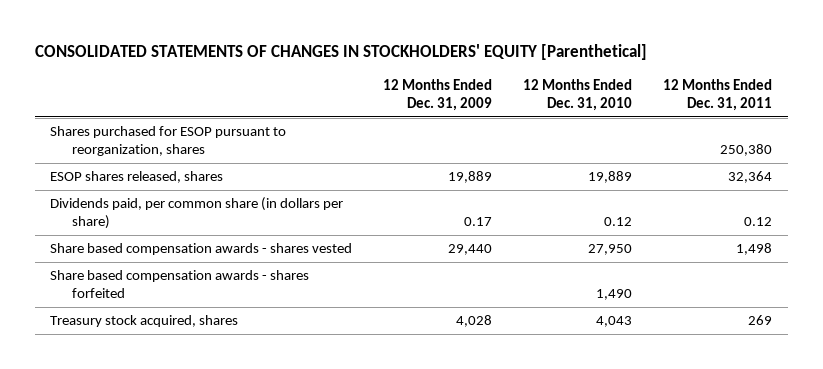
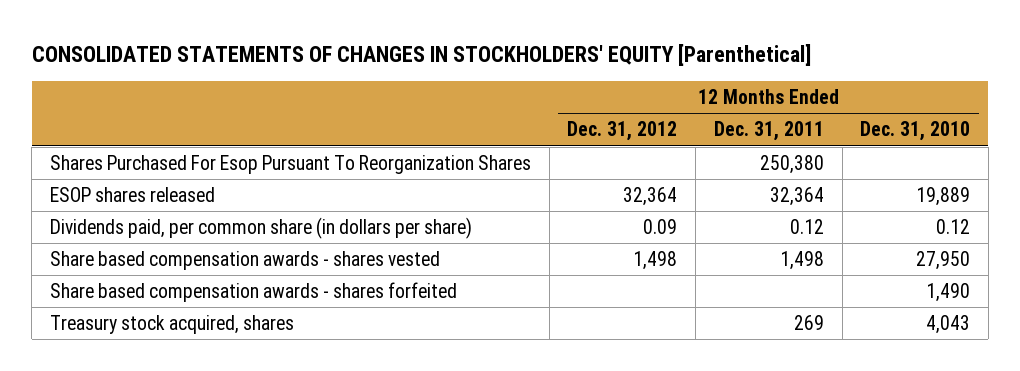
- | 12 Months Ended Dec. 31, 2009 | 12 Months Ended Dec. 31, 2010 | 12 Months Ended Dec. 31, 2011
+ | 12 Months Ended Dec. 31, 2012 | 12 Months Ended Dec. 31, 2011 | 12 Months Ended Dec. 31, 2010
- Shares purchased for ESOP pursuant to reorganization, shares | | | 250,380
- ESOP shares released, shares | 19,889 | 19,889 | 32,364
+ Shares Purchased For Esop Pursuant To Reorganization Shares | | 250,380 |
+ ESOP shares released | 32,364 | 32,364 | 19,889

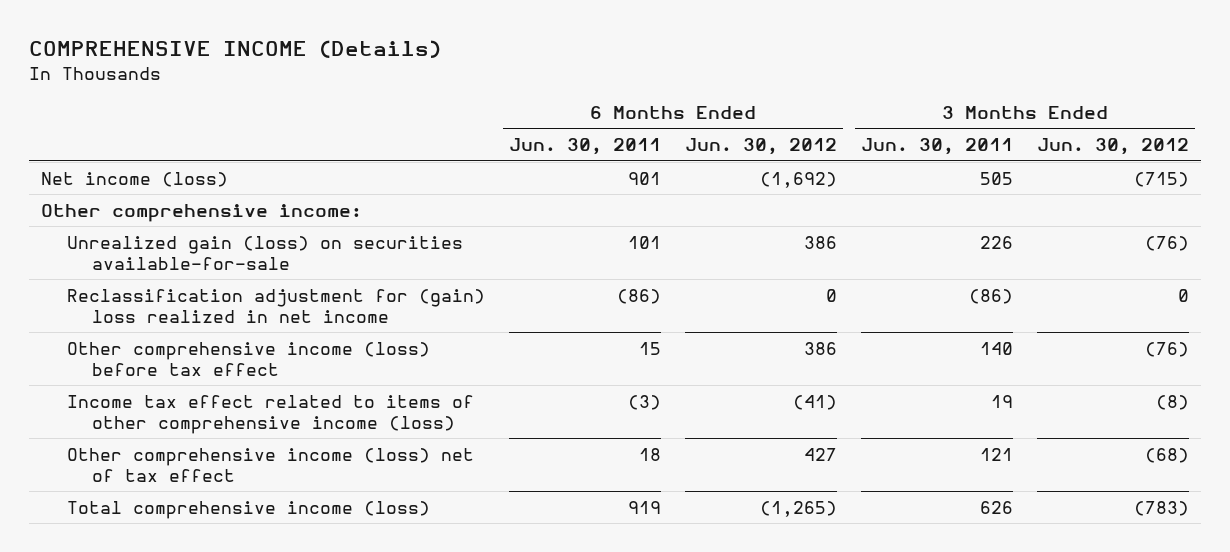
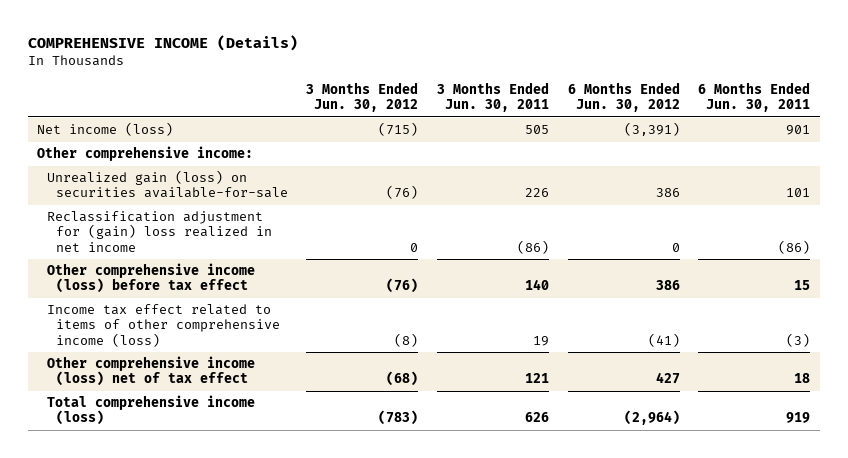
- | 6 Months Ended Jun. 30, 2011 | 6 Months Ended Jun. 30, 2012 | 3 Months Ended Jun. 30, 2011 | 3 Months Ended Jun. 30, 2012
+ | 3 Months Ended Jun. 30, 2012 | 3 Months Ended Jun. 30, 2011 | 6 Months Ended Jun. 30, 2012 | 6 Months Ended Jun. 30, 2011
- Net income (loss) | 901 | (1,692) | 505 | (715)
+ Net income (loss) | (715) | 505 | (3,391) | 901
- Total comprehensive income (loss) | 919 | (1,265) | 626 | (783)
+ Total comprehensive income (loss) | (783) | 626 | (2,964) | 919

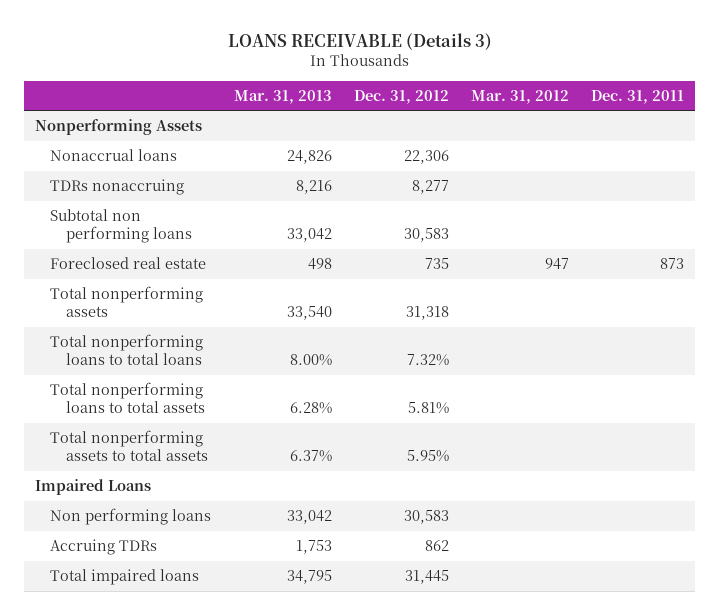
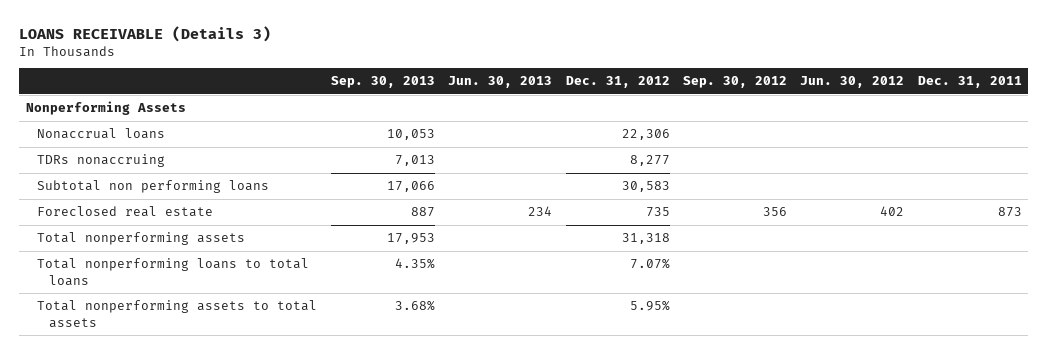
- | Mar. 31, 2013 | Dec. 31, 2012 | Mar. 31, 2012 | Dec. 31, 2011
+ | Sep. 30, 2013 | Jun. 30, 2013 | Dec. 31, 2012 | Sep. 30, 2012 | Jun. 30, 2012 | Dec. 31, 2011
- Total nonperforming loans to total loans | 8.00% | 7.32% | |
- Total nonperforming loans to total assets | 6.28% | 5.81% | |
+ Total nonperforming loans to total loans | 4.35% | | 7.07% | | |
- Impaired Loans
- Non performing loans | 33,042 | 30,583 | |
- Accruing TDRs | 1,753 | 862 | |
- Total impaired loans | 34,795 | 31,445 | |

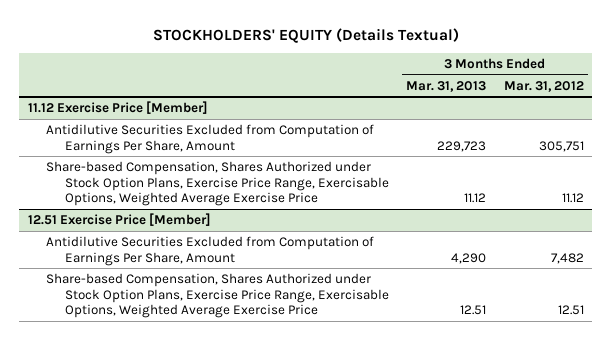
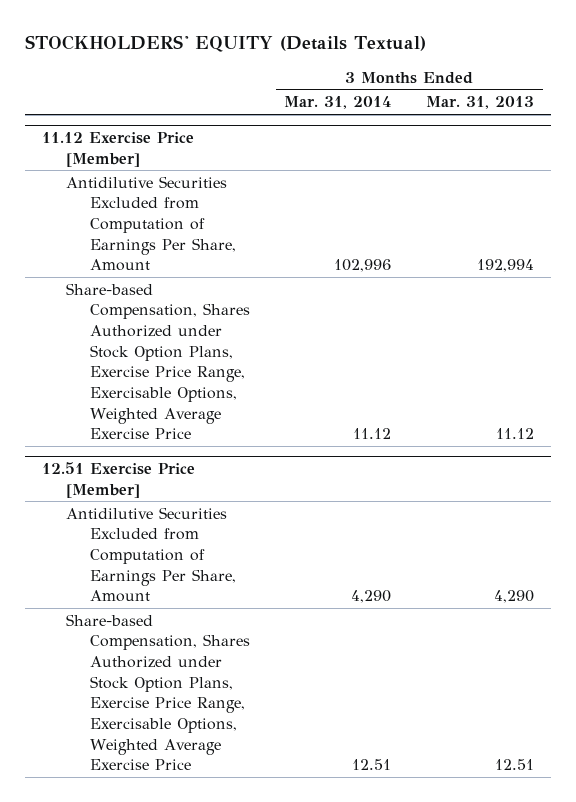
- | 3 Months Ended Mar. 31, 2013 | 3 Months Ended Mar. 31, 2012
+ | 3 Months Ended Mar. 31, 2014 | 3 Months Ended Mar. 31, 2013
@ 11.12 Exercise Price [Member]
- Antidilutive Securities Excluded from Computation of Earnings Per Share, Amount | 229,723 | 305,751
+ Antidilutive Securities Excluded from Computation of Earnings Per Share, Amount | 102,996 | 192,994

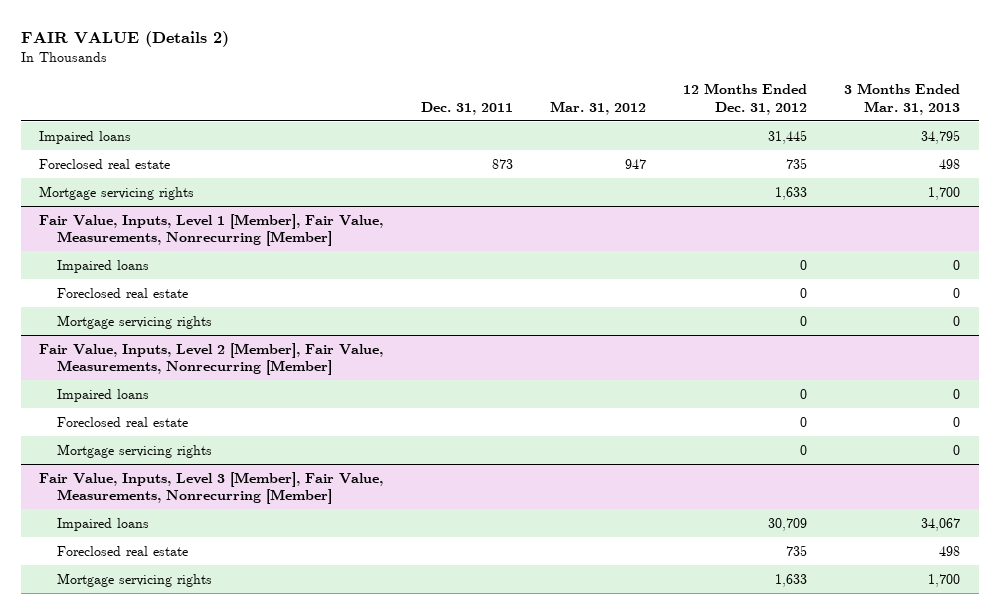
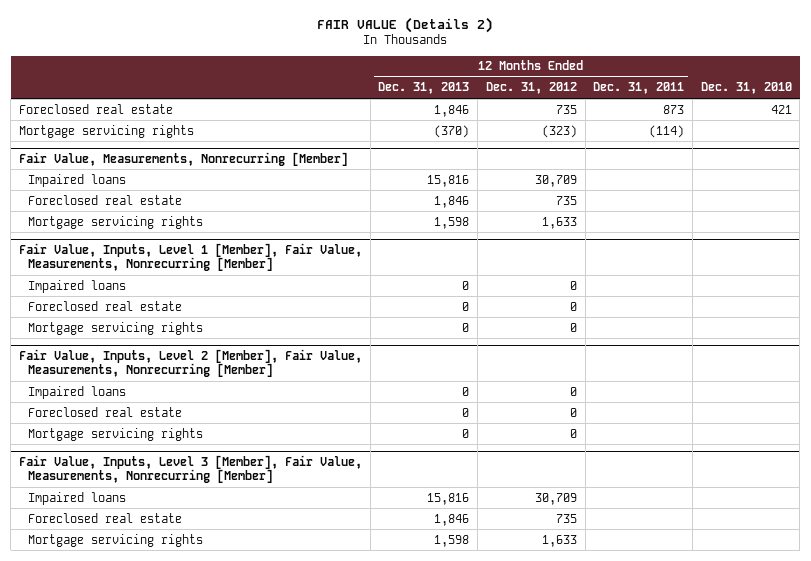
- | Dec. 31, 2011 | Mar. 31, 2012 | 12 Months Ended Dec. 31, 2012 | 3 Months Ended Mar. 31, 2013
+ | 12 Months Ended Dec. 31, 2013 | 12 Months Ended Dec. 31, 2012 | 12 Months Ended Dec. 31, 2011 | Dec. 31, 2010
- Impaired loans | | | 31,445 | 34,795
+ Mortgage servicing rights | (370) | (323) | (114) |
+ Fair Value, Measurements, Nonrecurring [Member]
+ Impaired loans | 15,816 | 30,709 | |
+ Foreclosed real estate | 1,846 | 735 | |

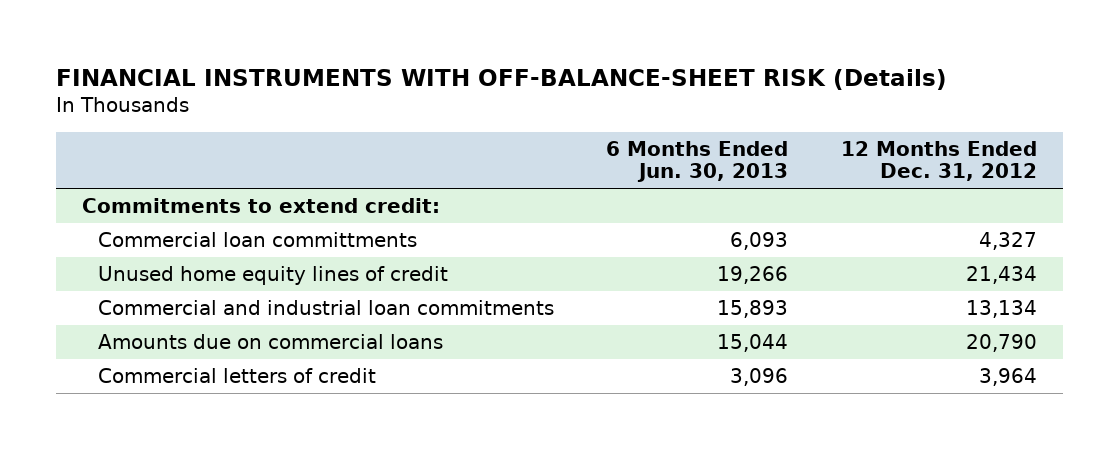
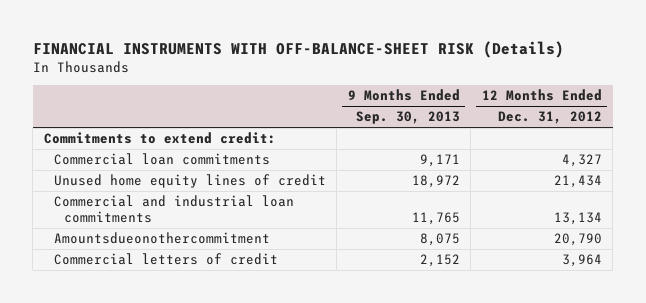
- | 6 Months Ended Jun. 30, 2013 | 12 Months Ended Dec. 31, 2012
+ | 9 Months Ended Sep. 30, 2013 | 12 Months Ended Dec. 31, 2012
- Commercial loan committments | 6,093 | 4,327
+ Commercial loan commitments | 9,171 | 4,327
- Amounts due on commercial loans | 15,044 | 20,790
+ Amountsdueonothercommitment | 8,075 | 20,790

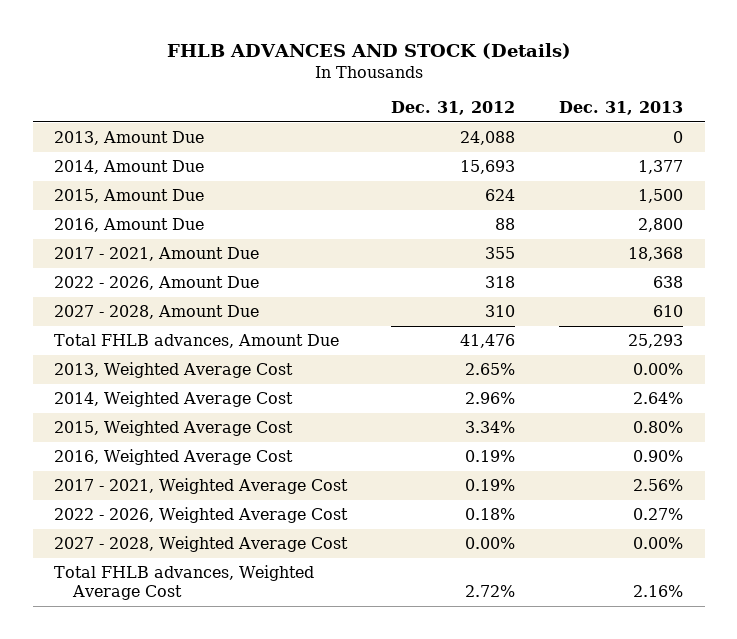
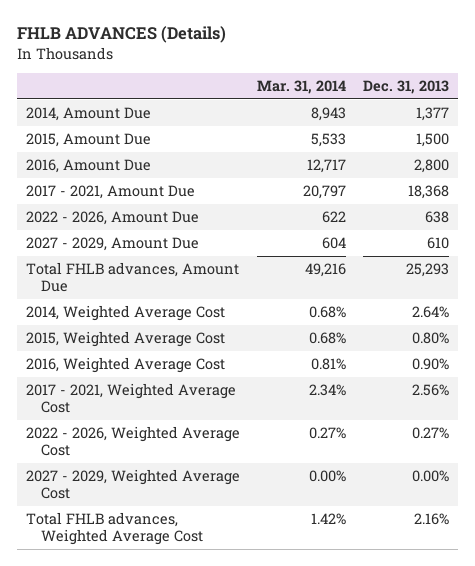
- FHLB ADVANCES AND STOCK (Details)
+ FHLB ADVANCES (Details)
- | Dec. 31, 2012 | Dec. 31, 2013
+ | Mar. 31, 2014 | Dec. 31, 2013
- 2013, Amount Due | 24,088 | 0
- 2027 - 2028, Amount Due | 310 | 610
+ 2027 - 2029, Amount Due | 604 | 610
- 2013, Weighted Average Cost | 2.65% | 0.00%
- 2027 - 2028, Weighted Average Cost | 0.00% | 0.00%
+ 2027 - 2029, Weighted Average Cost | 0.00% | 0.00%

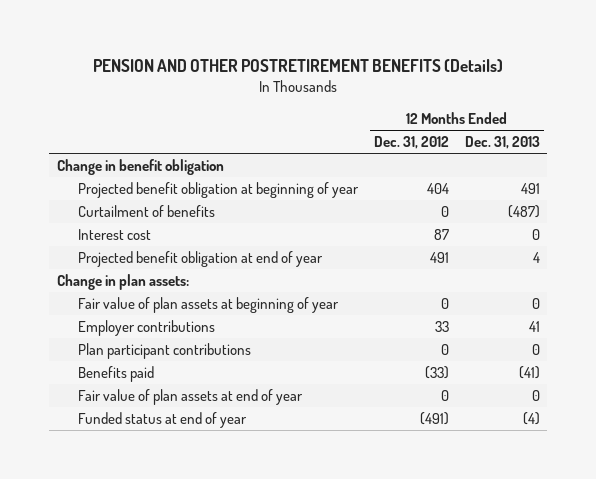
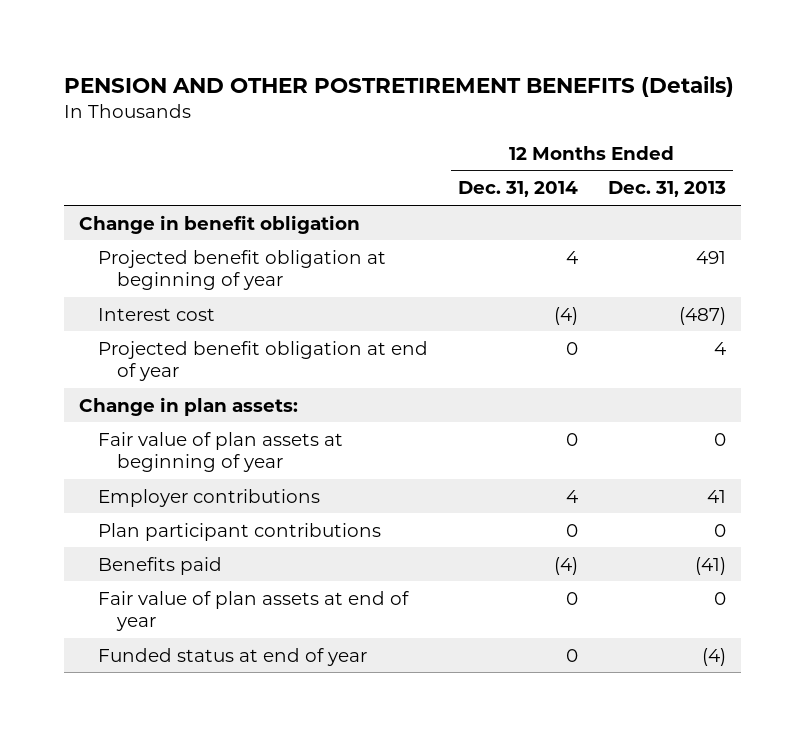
- | 12 Months Ended Dec. 31, 2012 | 12 Months Ended Dec. 31, 2013
+ | 12 Months Ended Dec. 31, 2014 | 12 Months Ended Dec. 31, 2013
- Curtailment of benefits | 0 | (487)
- Interest cost | 87 | 0
+ Interest cost | (4) | (487)

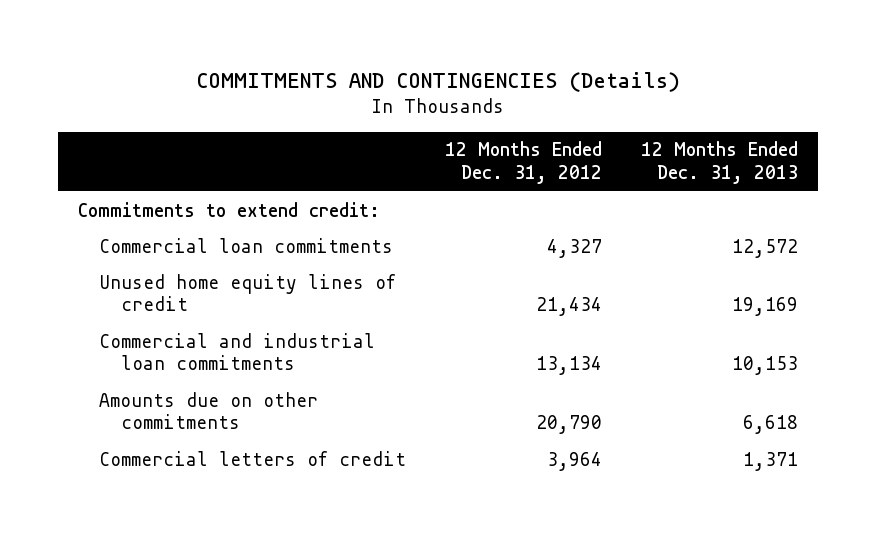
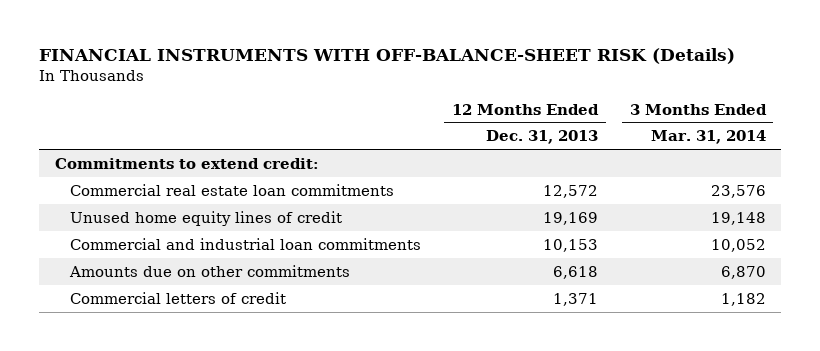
- COMMITMENTS AND CONTINGENCIES (Details)
+ FINANCIAL INSTRUMENTS WITH OFF-BALANCE-SHEET RISK (Details)
- | 12 Months Ended Dec. 31, 2012 | 12 Months Ended Dec. 31, 2013
+ | 12 Months Ended Dec. 31, 2013 | 3 Months Ended Mar. 31, 2014
- Commercial loan commitments | 4,327 | 12,572
+ Commercial real estate loan commitments | 12,572 | 23,576

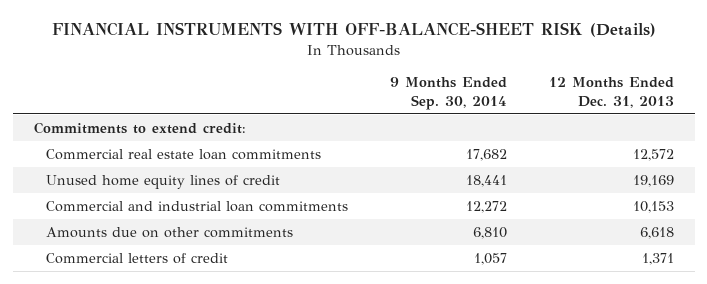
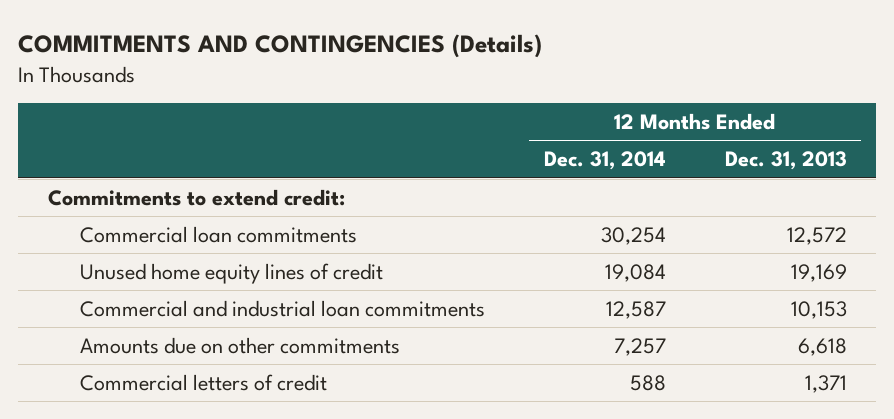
- FINANCIAL INSTRUMENTS WITH OFF-BALANCE-SHEET RISK (Details)
+ COMMITMENTS AND CONTINGENCIES (Details)
- | 9 Months Ended Sep. 30, 2014 | 12 Months Ended Dec. 31, 2013
+ | 12 Months Ended Dec. 31, 2014 | 12 Months Ended Dec. 31, 2013
- Commercial real estate loan commitments | 17,682 | 12,572
+ Commercial loan commitments | 30,254 | 12,572

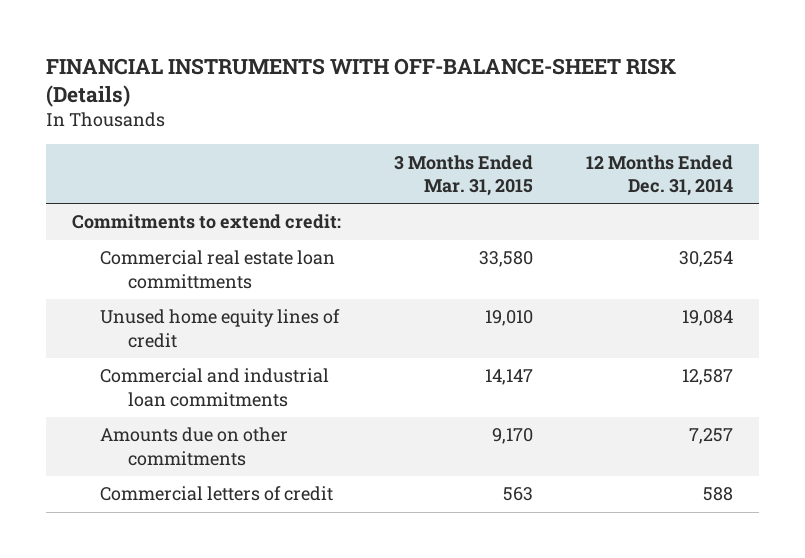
- COMMITMENTS AND CONTINGENCIES (Details)
+ FINANCIAL INSTRUMENTS WITH OFF-BALANCE-SHEET RISK (Details)
- | 12 Months Ended Dec. 31, 2014 | 12 Months Ended Dec. 31, 2013
+ | 3 Months Ended Mar. 31, 2015 | 12 Months Ended Dec. 31, 2014
- Commercial loan commitments | 30,254 | 12,572
+ Commercial real estate loan committments | 33,580 | 30,254

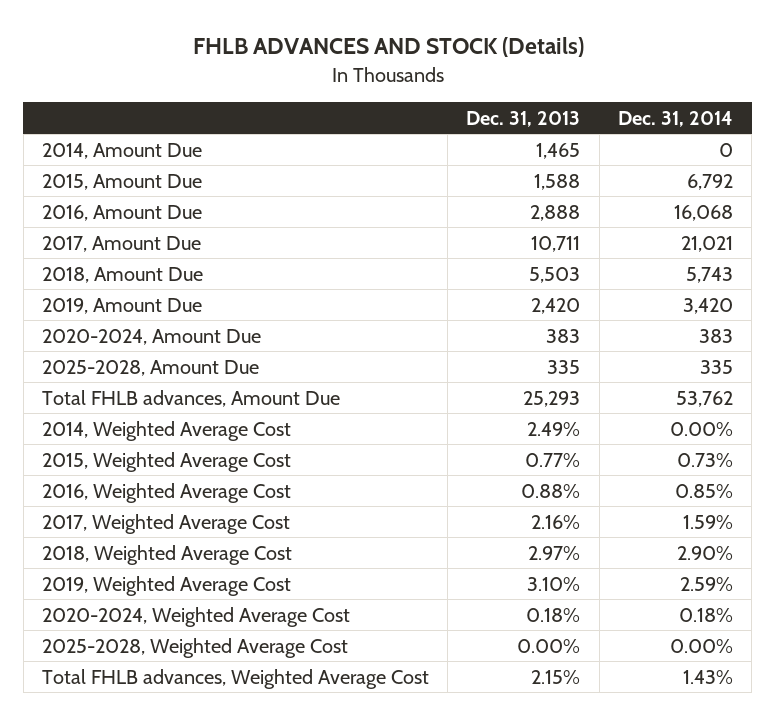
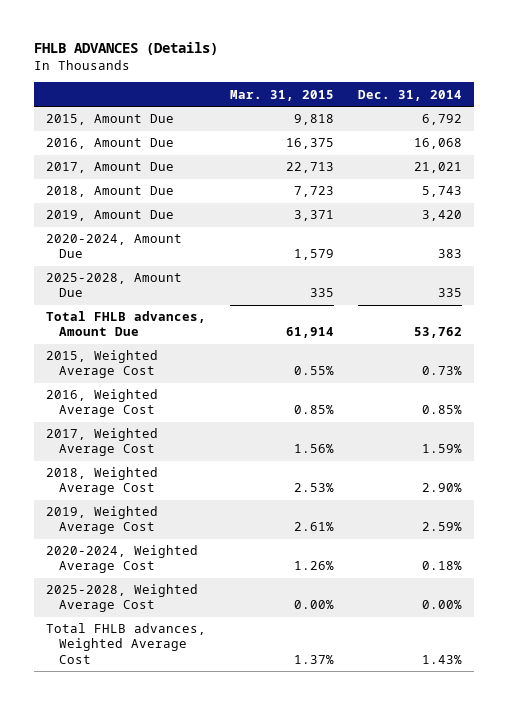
- FHLB ADVANCES AND STOCK (Details)
+ FHLB ADVANCES (Details)
- | Dec. 31, 2013 | Dec. 31, 2014
+ | Mar. 31, 2015 | Dec. 31, 2014
- 2014, Amount Due | 1,465 | 0
- 2014, Weighted Average Cost | 2.49% | 0.00%

